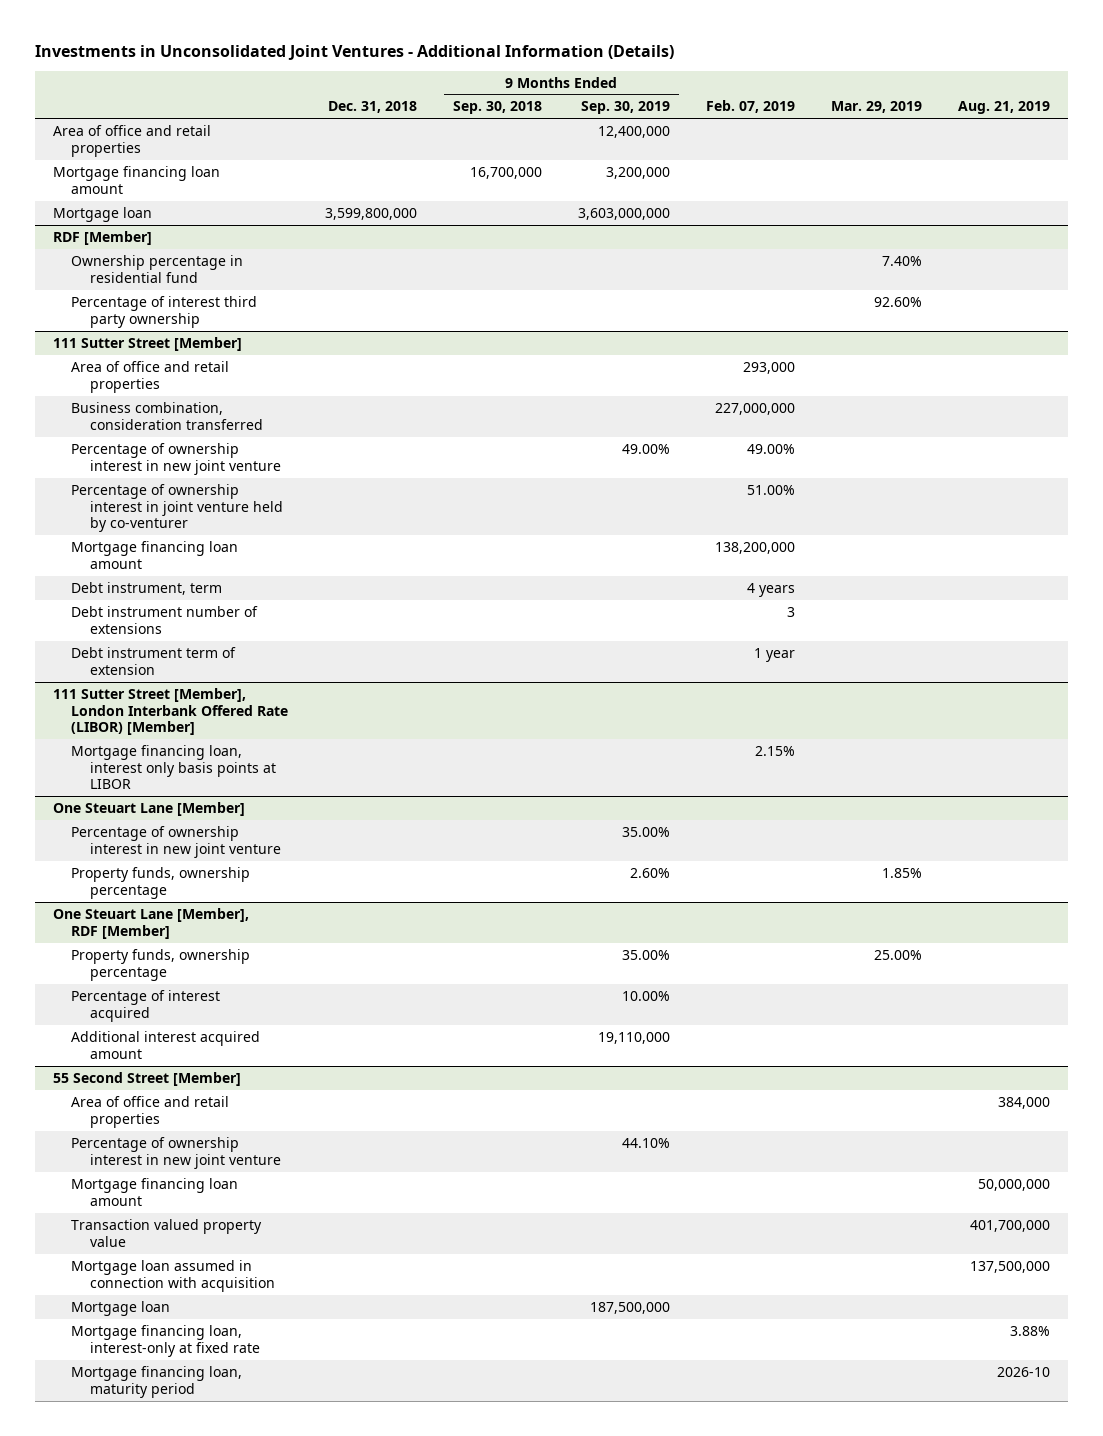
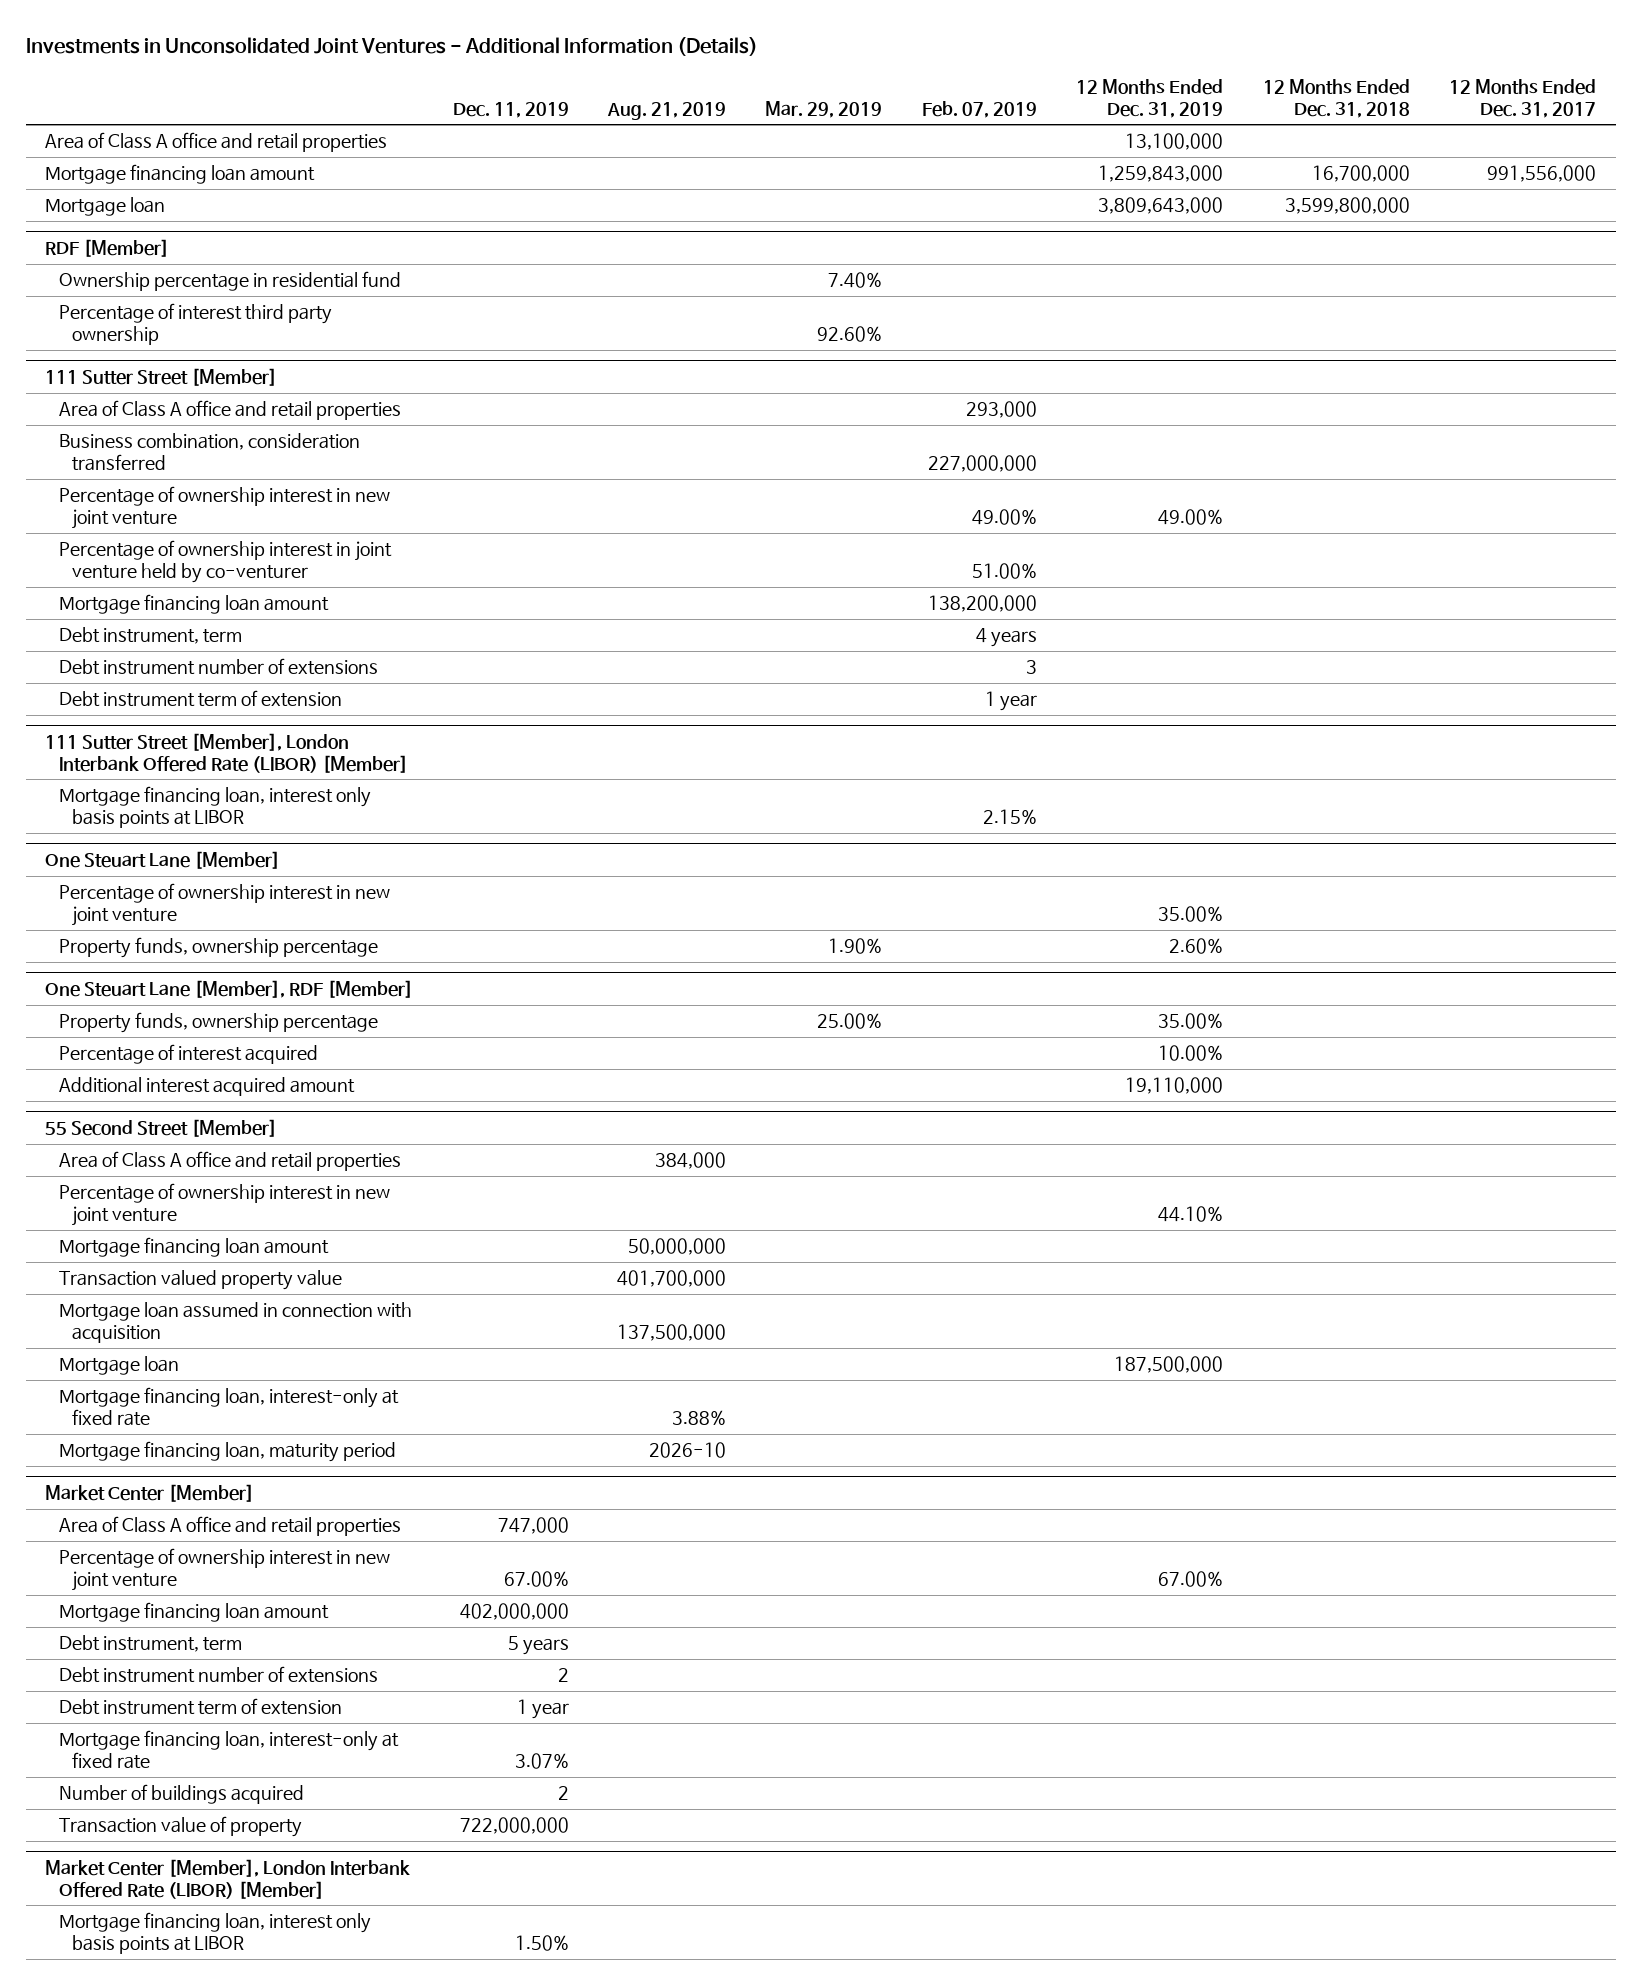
- | Dec. 31, 2018 | 9 Months Ended Sep. 30, 2018 | 9 Months Ended Sep. 30, 2019 | Feb. 07, 2019 | Mar. 29, 2019 | Aug. 21, 2019
+ | Dec. 11, 2019 | Aug. 21, 2019 | Mar. 29, 2019 | Feb. 07, 2019 | 12 Months Ended Dec. 31, 2019 | 12 Months Ended Dec. 31, 2018 | 12 Months Ended Dec. 31, 2017
- Area of office and retail properties | | | 12,400,000 | | |
+ Area of Class A office and retail properties | | | | | 13,100,000 | |
@ 111 Sutter Street [Member]
- Area of office and retail properties | | | | 293,000 | |
+ Area of Class A office and retail properties | | | | 293,000 | | |
@ One Steuart Lane [Member]
- Property funds, ownership percentage | | | 2.60% | | 1.85% |
+ Property funds, ownership percentage | | | 1.90% | | 2.60% | |
@ 55 Second Street [Member]
- Area of office and retail properties | | | | | | 384,000
+ Area of Class A office and retail properties | | 384,000 | | | | |
+ Market Center [Member]
+ Area of Class A office and retail properties | 747,000 | | | | | |
+ Percentage of ownership interest in new joint venture | 67.00% | | | | 67.00% | |
+ Mortgage financing loan amount | 402,000,000 | | | | | |
+ Debt instrument, term | 5 years | | | | | |
+ Debt instrument number of extensions | 2 | | | | | |
+ Debt instrument term of extension | 1 year | | | | | |
+ Mortgage financing loan, interest-only at fixed rate | 3.07% | | | | | |
+ Number of buildings acquired | 2 | | | | | |
+ Transaction value of property | 722,000,000 | | | | | |
+ Market Center [Member], London Interbank Offered Rate (LIBOR) [Member]
+ Mortgage financing loan, interest only basis points at LIBOR | 1.50% | | | | | |

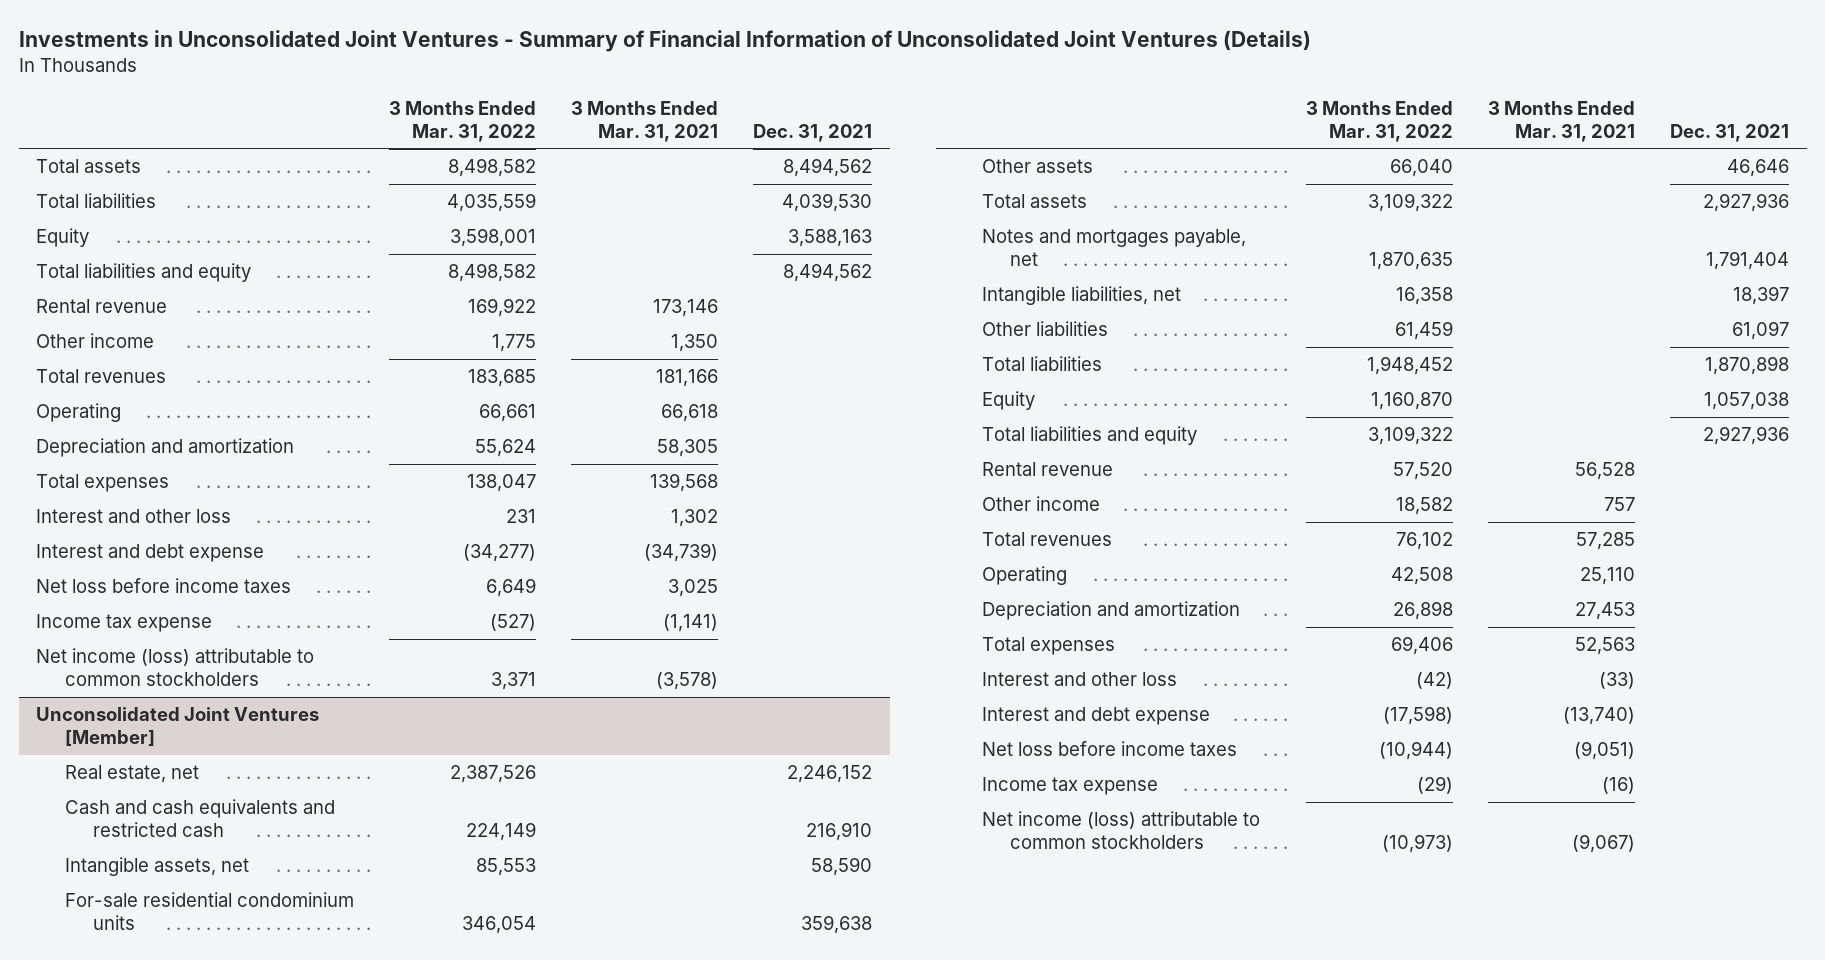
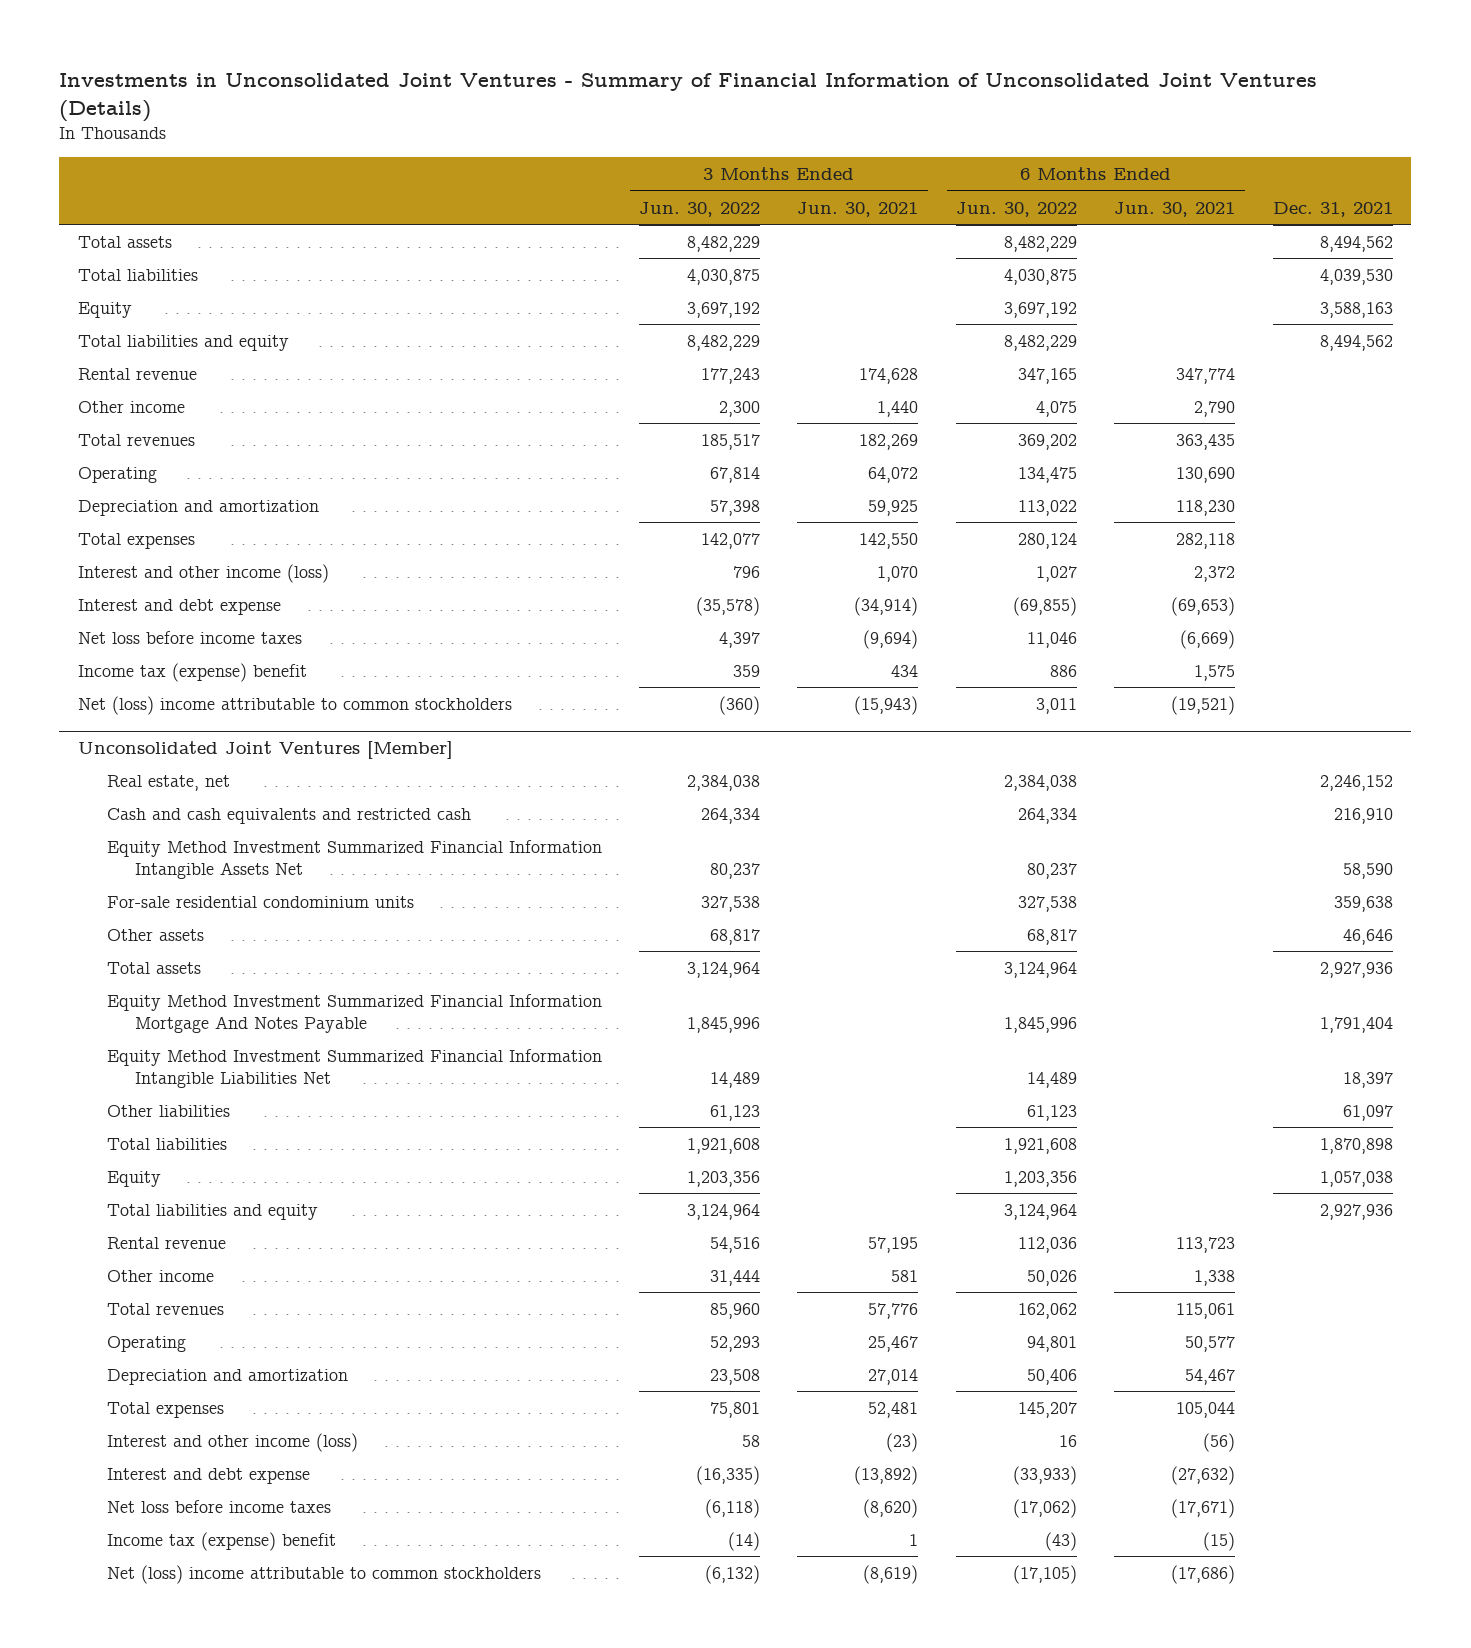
- | 3 Months Ended Mar. 31, 2022 | 3 Months Ended Mar. 31, 2021 | Dec. 31, 2021
+ | 3 Months Ended Jun. 30, 2022 | 3 Months Ended Jun. 30, 2021 | 6 Months Ended Jun. 30, 2022 | 6 Months Ended Jun. 30, 2021 | Dec. 31, 2021
- Interest and other loss | 231 | 1,302 |
+ Interest and other income (loss) | 796 | 1,070 | 1,027 | 2,372 |
- Income tax expense | (527) | (1,141) |
- Net income (loss) attributable to common stockholders | 3,371 | (3,578) |
+ Income tax (expense) benefit | 359 | 434 | 886 | 1,575 |
+ Net (loss) income attributable to common stockholders | (360) | (15,943) | 3,011 | (19,521) |
@ Unconsolidated Joint Ventures [Member]
- Intangible assets, net | 85,553 | | 58,590
+ Equity Method Investment Summarized Financial Information Intangible Assets Net | 80,237 | | 80,237 | | 58,590
- Notes and mortgages payable, net | 1,870,635 | | 1,791,404
- Intangible liabilities, net | 16,358 | | 18,397
+ Equity Method Investment Summarized Financial Information Mortgage And Notes Payable | 1,845,996 | | 1,845,996 | | 1,791,404
+ Equity Method Investment Summarized Financial Information Intangible Liabilities Net | 14,489 | | 14,489 | | 18,397
- Interest and other loss | (42) | (33) |
+ Interest and other income (loss) | 58 | (23) | 16 | (56) |
- Income tax expense | (29) | (16) |
- Net income (loss) attributable to common stockholders | (10,973) | (9,067) |
+ Income tax (expense) benefit | (14) | 1 | (43) | (15) |
+ Net (loss) income attributable to common stockholders | (6,132) | (8,619) | (17,105) | (17,686) |

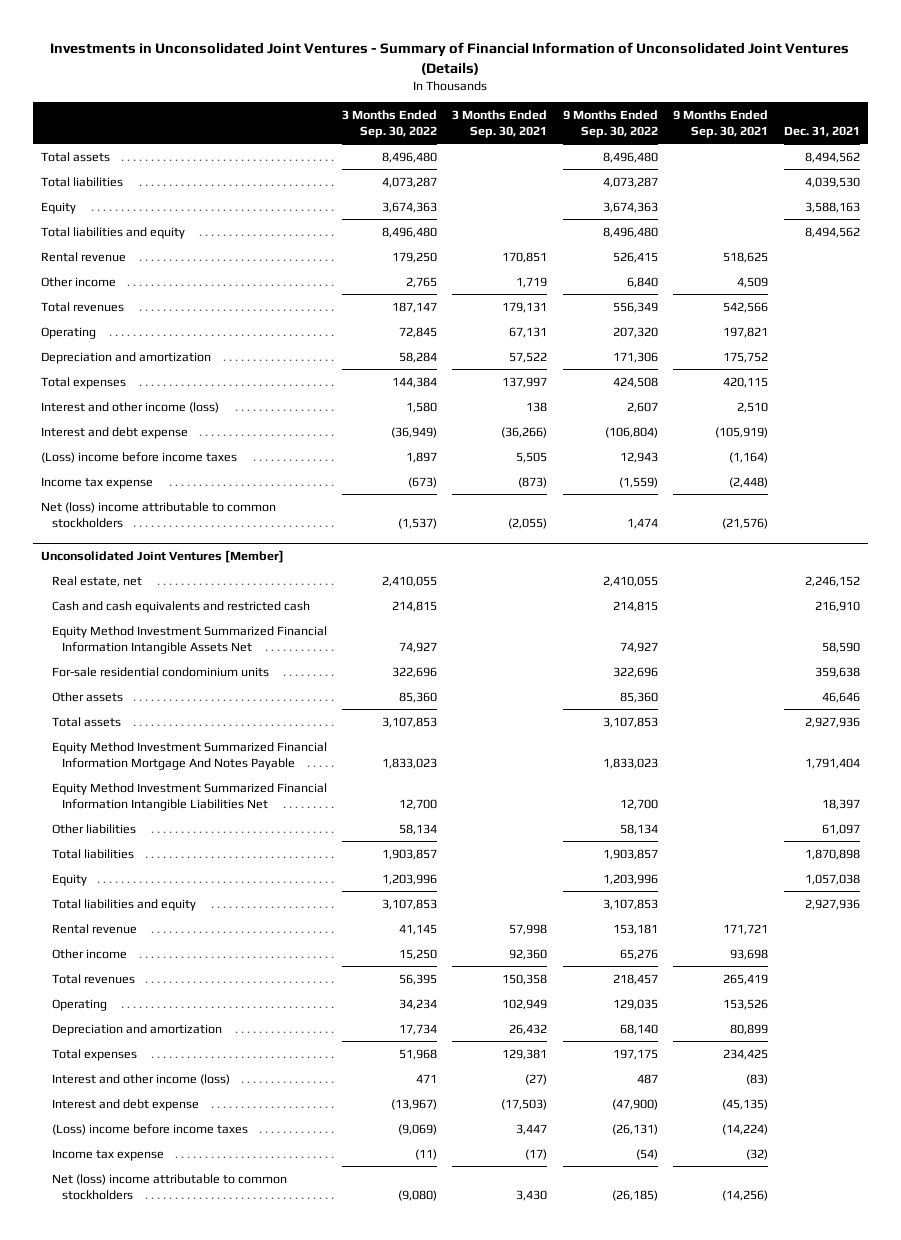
- | 3 Months Ended Jun. 30, 2022 | 3 Months Ended Jun. 30, 2021 | 6 Months Ended Jun. 30, 2022 | 6 Months Ended Jun. 30, 2021 | Dec. 31, 2021
+ | 3 Months Ended Sep. 30, 2022 | 3 Months Ended Sep. 30, 2021 | 9 Months Ended Sep. 30, 2022 | 9 Months Ended Sep. 30, 2021 | Dec. 31, 2021
- Net loss before income taxes | 4,397 | (9,694) | 11,046 | (6,669) |
- Income tax (expense) benefit | 359 | 434 | 886 | 1,575 |
+ (Loss) income before income taxes | 1,897 | 5,505 | 12,943 | (1,164) |
+ Income tax expense | (673) | (873) | (1,559) | (2,448) |
@ Unconsolidated Joint Ventures [Member]
- Net loss before income taxes | (6,118) | (8,620) | (17,062) | (17,671) |
- Income tax (expense) benefit | (14) | 1 | (43) | (15) |
+ (Loss) income before income taxes | (9,069) | 3,447 | (26,131) | (14,224) |
+ Income tax expense | (11) | (17) | (54) | (32) |

